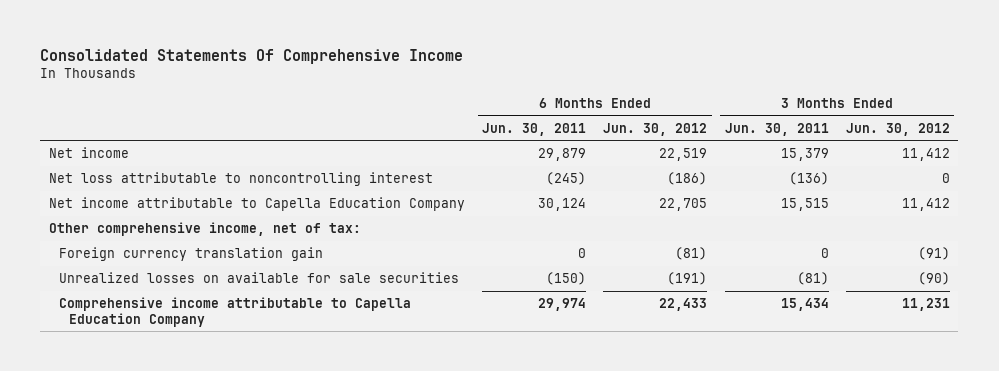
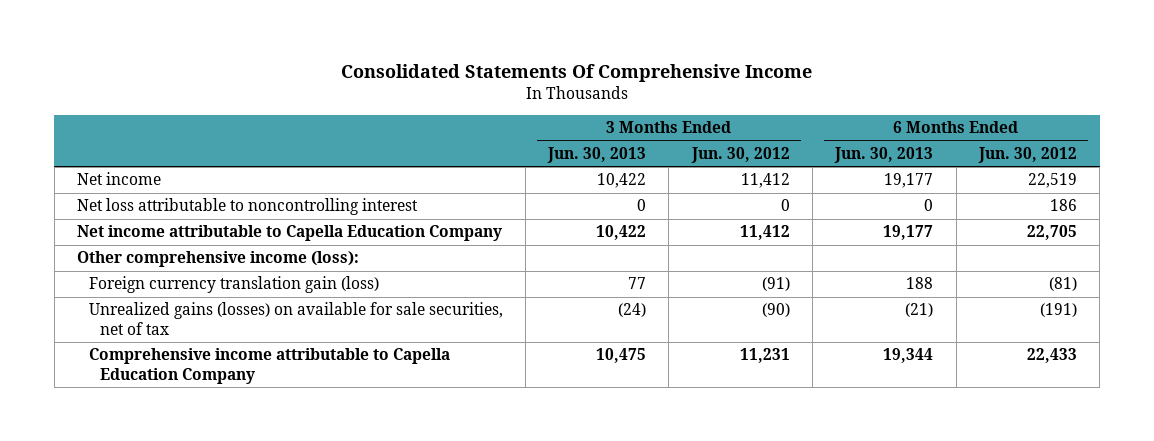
- | 6 Months Ended Jun. 30, 2011 | 6 Months Ended Jun. 30, 2012 | 3 Months Ended Jun. 30, 2011 | 3 Months Ended Jun. 30, 2012
+ | 3 Months Ended Jun. 30, 2013 | 3 Months Ended Jun. 30, 2012 | 6 Months Ended Jun. 30, 2013 | 6 Months Ended Jun. 30, 2012
- Net loss attributable to noncontrolling interest | (245) | (186) | (136) | 0
+ Net loss attributable to noncontrolling interest | 0 | 0 | 0 | 186
- Other comprehensive income, net of tax:
- Foreign currency translation gain | 0 | (81) | 0 | (91)
- Unrealized losses on available for sale securities | (150) | (191) | (81) | (90)
+ Other comprehensive income (loss):
+ Foreign currency translation gain (loss) | 77 | (91) | 188 | (81)
+ Unrealized gains (losses) on available for sale securities, net of tax | (24) | (90) | (21) | (191)

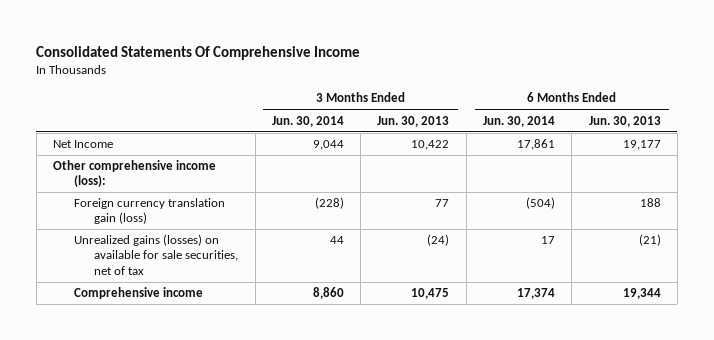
- | 3 Months Ended Jun. 30, 2013 | 3 Months Ended Jun. 30, 2012 | 6 Months Ended Jun. 30, 2013 | 6 Months Ended Jun. 30, 2012
+ | 3 Months Ended Jun. 30, 2014 | 3 Months Ended Jun. 30, 2013 | 6 Months Ended Jun. 30, 2014 | 6 Months Ended Jun. 30, 2013
- Net income | 10,422 | 11,412 | 19,177 | 22,519
- Net loss attributable to noncontrolling interest | 0 | 0 | 0 | 186
- Net income attributable to Capella Education Company | 10,422 | 11,412 | 19,177 | 22,705
+ Net Income | 9,044 | 10,422 | 17,861 | 19,177
- Comprehensive income attributable to Capella Education Company | 10,475 | 11,231 | 19,344 | 22,433
+ Comprehensive income | 8,860 | 10,475 | 17,374 | 19,344

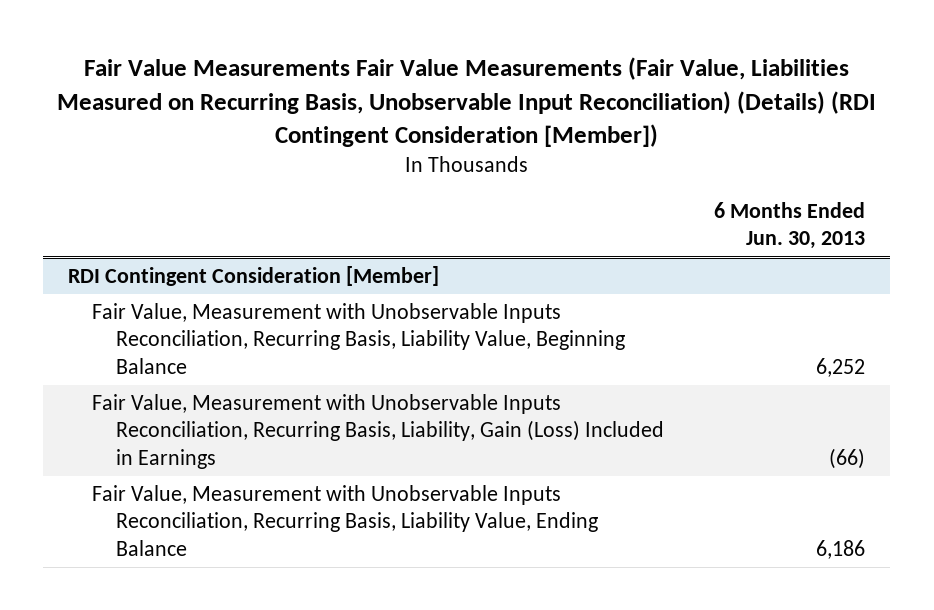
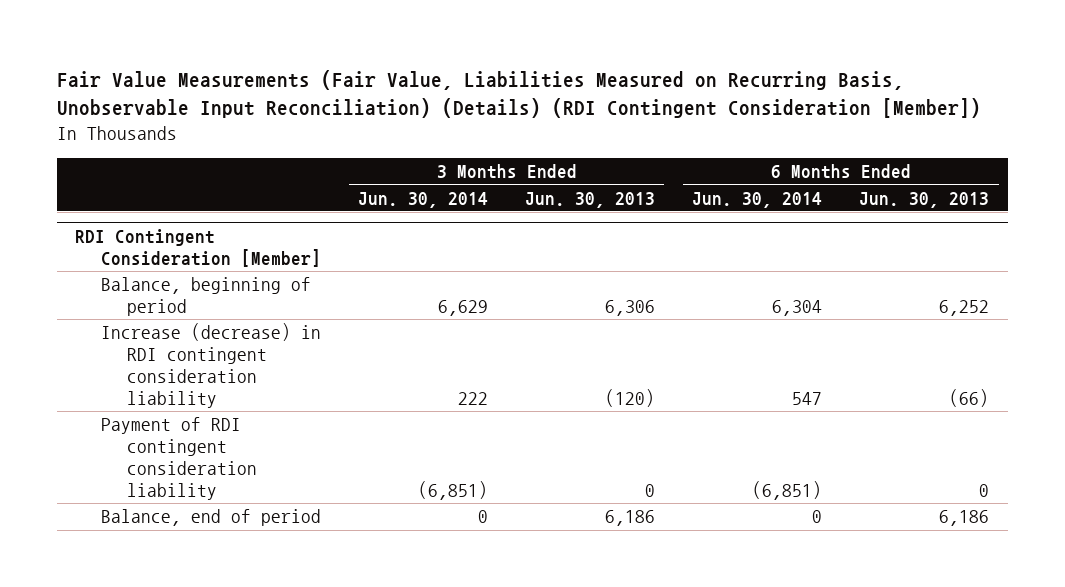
- Fair Value Measurements Fair Value Measurements (Fair Value, Liabilities Measured on Recurring Basis, Unobservable Input Reconciliation) (Details) (RDI Contingent Consideration [Member])
+ Fair Value Measurements (Fair Value, Liabilities Measured on Recurring Basis, Unobservable Input Reconciliation) (Details) (RDI Contingent Consideration [Member])
- | 6 Months Ended Jun. 30, 2013
+ | 3 Months Ended Jun. 30, 2014 | 3 Months Ended Jun. 30, 2013 | 6 Months Ended Jun. 30, 2014 | 6 Months Ended Jun. 30, 2013
@ RDI Contingent Consideration [Member]
- Fair Value, Measurement with Unobservable Inputs Reconciliation, Recurring Basis, Liability Value, Beginning Balance | 6,252
- Fair Value, Measurement with Unobservable Inputs Reconciliation, Recurring Basis, Liability, Gain (Loss) Included in Earnings | (66)
- Fair Value, Measurement with Unobservable Inputs Reconciliation, Recurring Basis, Liability Value, Ending Balance | 6,186
+ Balance, beginning of period | 6,629 | 6,306 | 6,304 | 6,252
+ Increase (decrease) in RDI contingent consideration liability | 222 | (120) | 547 | (66)
+ Payment of RDI contingent consideration liability | (6,851) | 0 | (6,851) | 0
+ Balance, end of period | 0 | 6,186 | 0 | 6,186

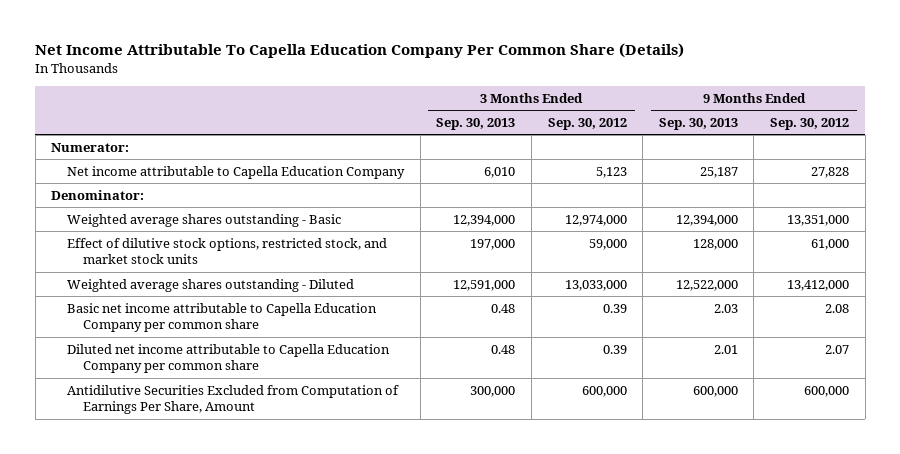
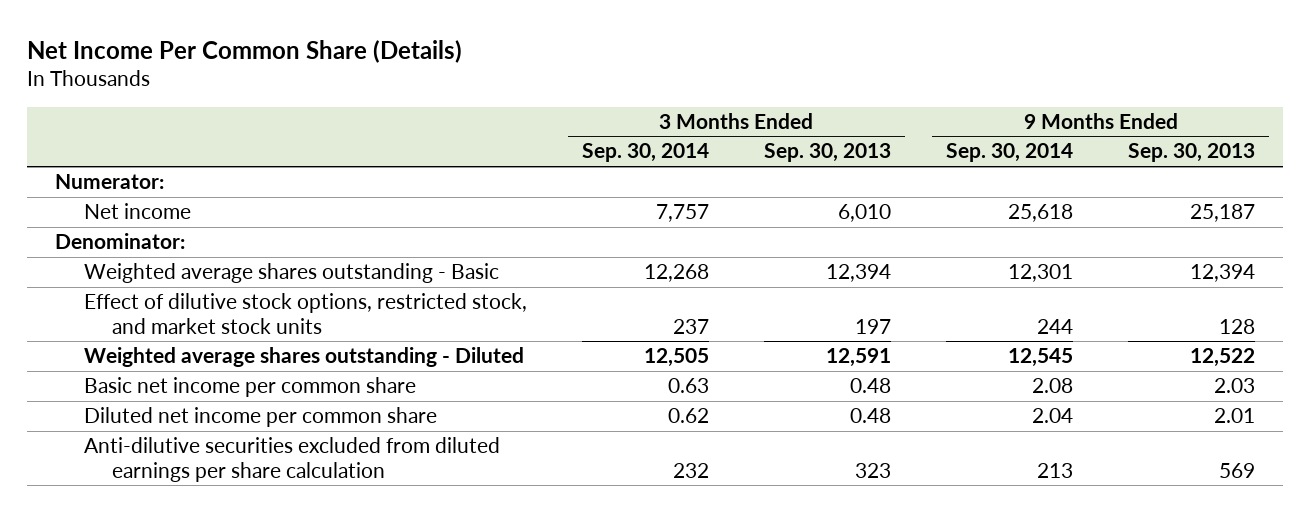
- Net Income Attributable To Capella Education Company Per Common Share (Details)
+ Net Income Per Common Share (Details)
- | 3 Months Ended Sep. 30, 2013 | 3 Months Ended Sep. 30, 2012 | 9 Months Ended Sep. 30, 2013 | 9 Months Ended Sep. 30, 2012
+ | 3 Months Ended Sep. 30, 2014 | 3 Months Ended Sep. 30, 2013 | 9 Months Ended Sep. 30, 2014 | 9 Months Ended Sep. 30, 2013
- Net income attributable to Capella Education Company | 6,010 | 5,123 | 25,187 | 27,828
+ Net income | 7,757 | 6,010 | 25,618 | 25,187
- Weighted average shares outstanding - Basic | 12,394,000 | 12,974,000 | 12,394,000 | 13,351,000
- Effect of dilutive stock options, restricted stock, and market stock units | 197,000 | 59,000 | 128,000 | 61,000
- Weighted average shares outstanding - Diluted | 12,591,000 | 13,033,000 | 12,522,000 | 13,412,000
- Basic net income attributable to Capella Education Company per common share | 0.48 | 0.39 | 2.03 | 2.08
- Diluted net income attributable to Capella Education Company per common share | 0.48 | 0.39 | 2.01 | 2.07
- Antidilutive Securities Excluded from Computation of Earnings Per Share, Amount | 300,000 | 600,000 | 600,000 | 600,000
+ Weighted average shares outstanding - Basic | 12,268 | 12,394 | 12,301 | 12,394
+ Effect of dilutive stock options, restricted stock, and market stock units | 237 | 197 | 244 | 128
+ Weighted average shares outstanding - Diluted | 12,505 | 12,591 | 12,545 | 12,522
+ Basic net income per common share | 0.63 | 0.48 | 2.08 | 2.03
+ Diluted net income per common share | 0.62 | 0.48 | 2.04 | 2.01
+ Anti-dilutive securities excluded from diluted earnings per share calculation | 232 | 323 | 213 | 569

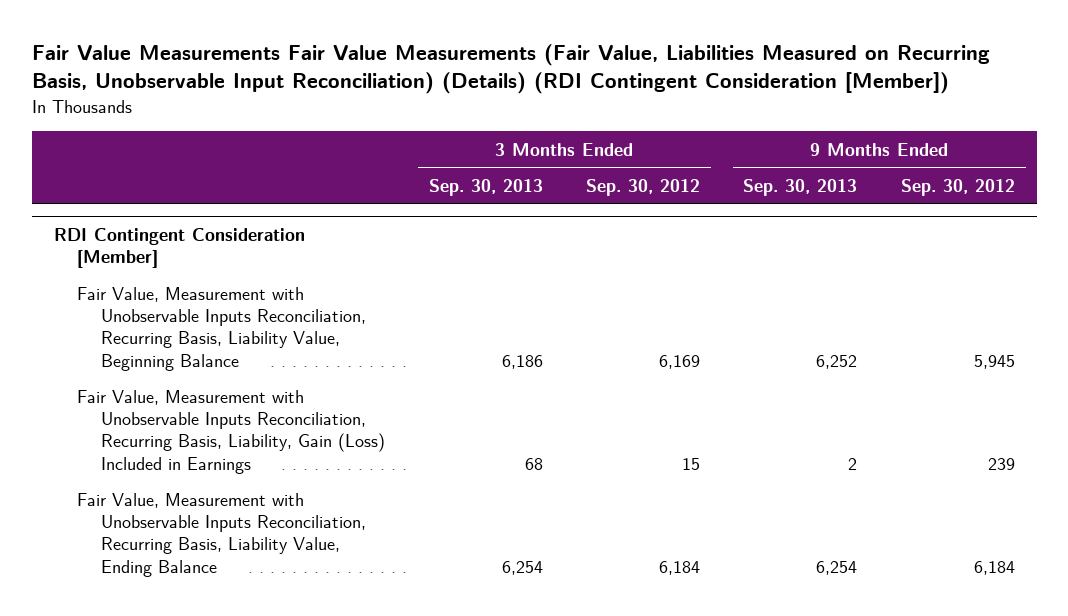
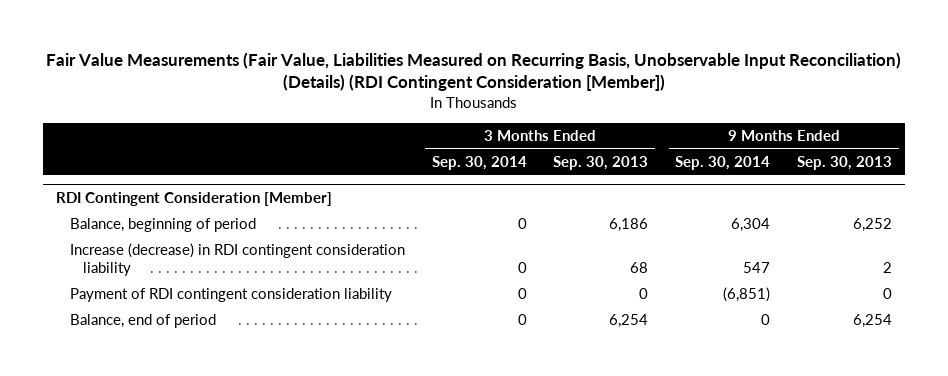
- Fair Value Measurements Fair Value Measurements (Fair Value, Liabilities Measured on Recurring Basis, Unobservable Input Reconciliation) (Details) (RDI Contingent Consideration [Member])
+ Fair Value Measurements (Fair Value, Liabilities Measured on Recurring Basis, Unobservable Input Reconciliation) (Details) (RDI Contingent Consideration [Member])
- | 3 Months Ended Sep. 30, 2013 | 3 Months Ended Sep. 30, 2012 | 9 Months Ended Sep. 30, 2013 | 9 Months Ended Sep. 30, 2012
+ | 3 Months Ended Sep. 30, 2014 | 3 Months Ended Sep. 30, 2013 | 9 Months Ended Sep. 30, 2014 | 9 Months Ended Sep. 30, 2013
@ RDI Contingent Consideration [Member]
- Fair Value, Measurement with Unobservable Inputs Reconciliation, Recurring Basis, Liability Value, Beginning Balance | 6,186 | 6,169 | 6,252 | 5,945
- Fair Value, Measurement with Unobservable Inputs Reconciliation, Recurring Basis, Liability, Gain (Loss) Included in Earnings | 68 | 15 | 2 | 239
- Fair Value, Measurement with Unobservable Inputs Reconciliation, Recurring Basis, Liability Value, Ending Balance | 6,254 | 6,184 | 6,254 | 6,184
+ Balance, beginning of period | 0 | 6,186 | 6,304 | 6,252
+ Increase (decrease) in RDI contingent consideration liability | 0 | 68 | 547 | 2
+ Payment of RDI contingent consideration liability | 0 | 0 | (6,851) | 0
+ Balance, end of period | 0 | 6,254 | 0 | 6,254

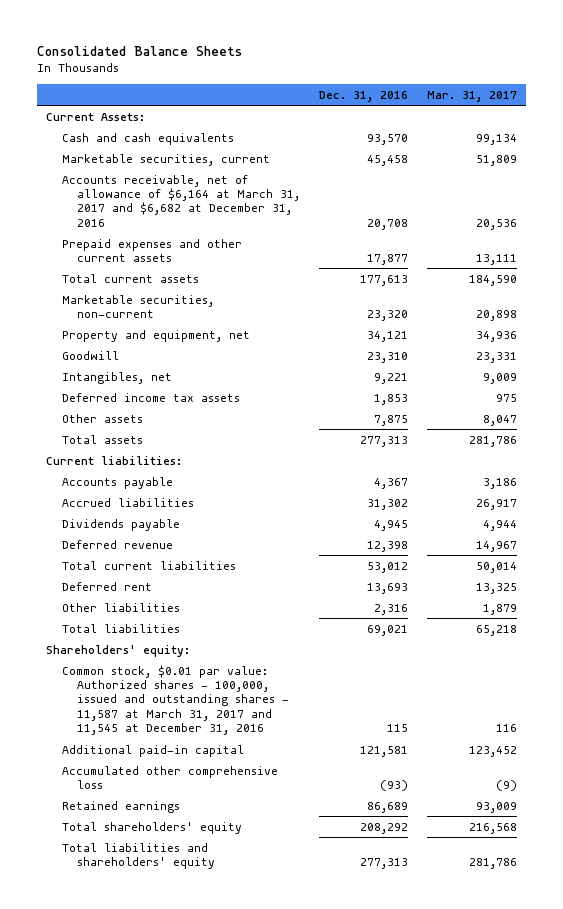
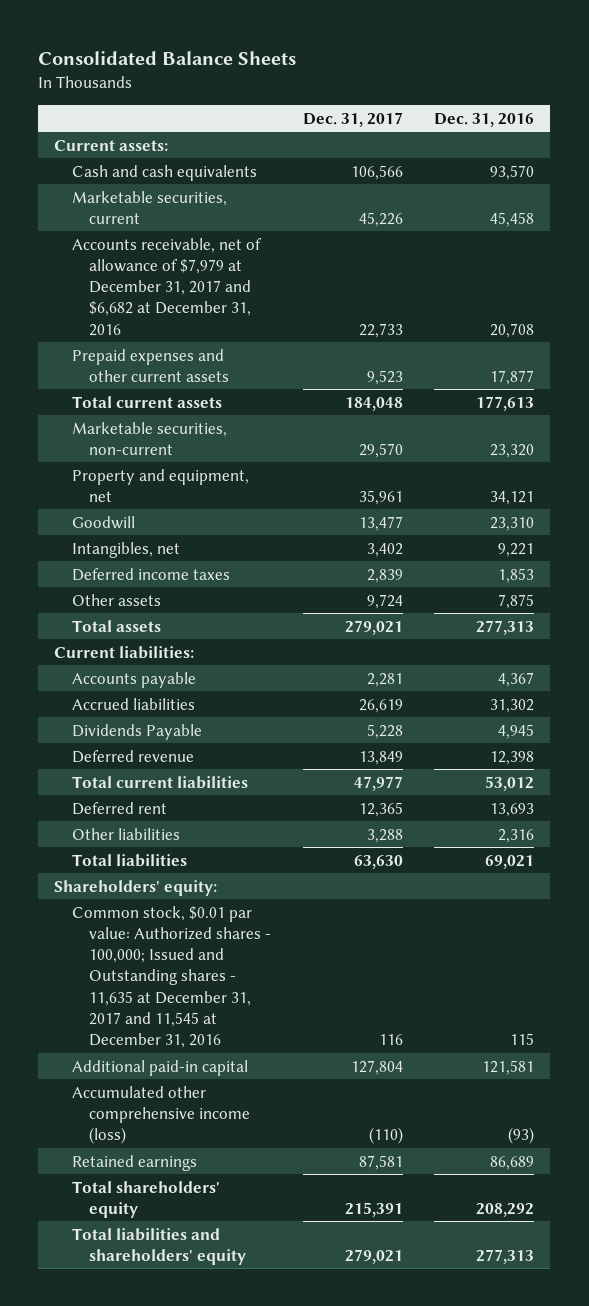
- | Dec. 31, 2016 | Mar. 31, 2017
+ | Dec. 31, 2017 | Dec. 31, 2016
- Current Assets:
+ Current assets:
- Accounts receivable, net of allowance of $6,164 at March 31, 2017 and $6,682 at December 31, 2016 | 20,708 | 20,536
+ Accounts receivable, net of allowance of $7,979 at December 31, 2017 and $6,682 at December 31, 2016 | 22,733 | 20,708
- Deferred income tax assets | 1,853 | 975
+ Deferred income taxes | 2,839 | 1,853
- Dividends payable | 4,945 | 4,944
+ Dividends Payable | 5,228 | 4,945
- Common stock, $0.01 par value: Authorized shares - 100,000, issued and outstanding shares - 11,587 at March 31, 2017 and 11,545 at December 31, 2016 | 115 | 116
+ Common stock, $0.01 par value: Authorized shares - 100,000; Issued and Outstanding shares - 11,635 at December 31, 2017 and 11,545 at December 31, 2016 | 116 | 115
- Accumulated other comprehensive loss | (93) | (9)
+ Accumulated other comprehensive income (loss) | (110) | (93)

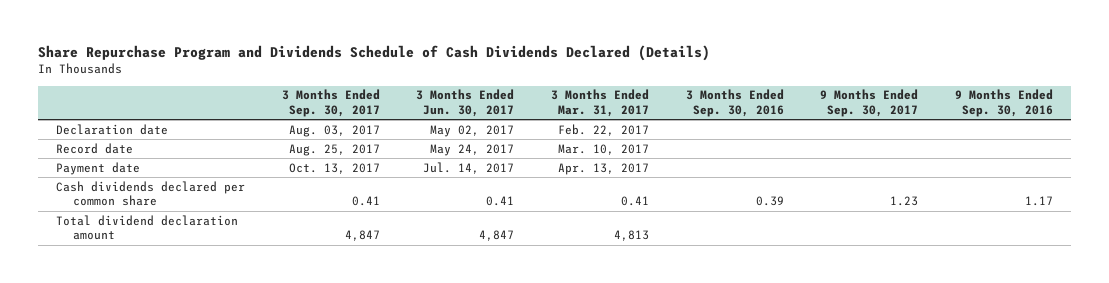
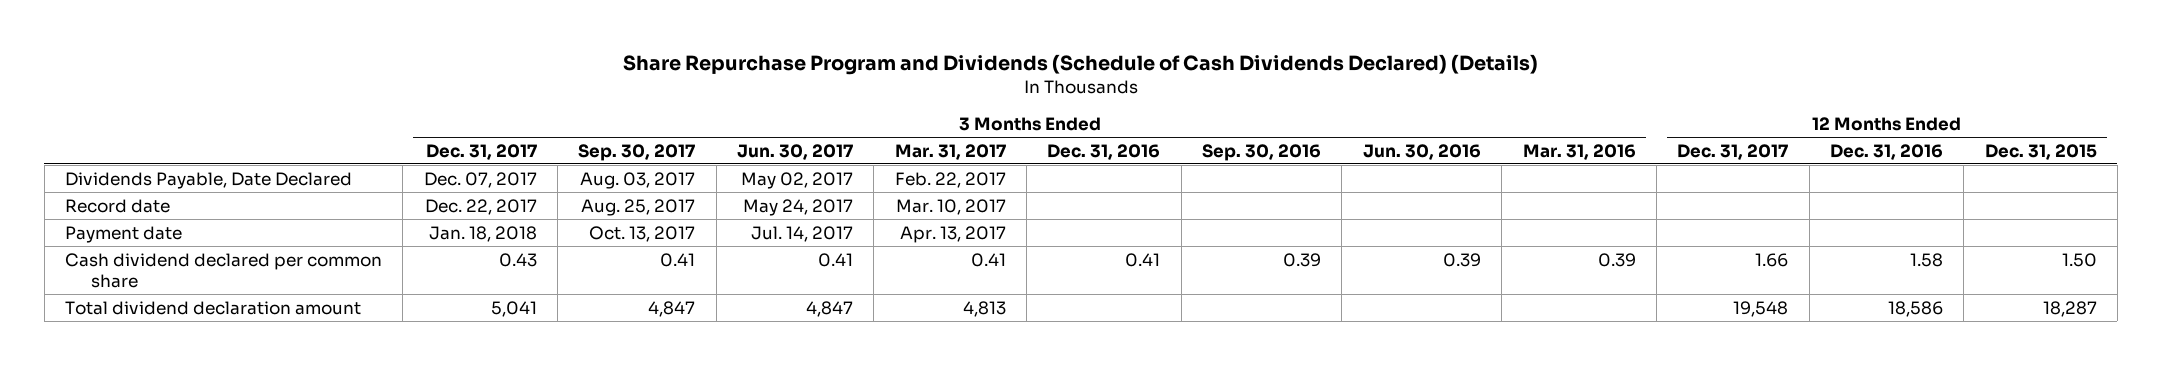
- Share Repurchase Program and Dividends Schedule of Cash Dividends Declared (Details)
+ Share Repurchase Program and Dividends (Schedule of Cash Dividends Declared) (Details)
- | 3 Months Ended Sep. 30, 2017 | 3 Months Ended Jun. 30, 2017 | 3 Months Ended Mar. 31, 2017 | 3 Months Ended Sep. 30, 2016 | 9 Months Ended Sep. 30, 2017 | 9 Months Ended Sep. 30, 2016
+ | 3 Months Ended Dec. 31, 2017 | 3 Months Ended Sep. 30, 2017 | 3 Months Ended Jun. 30, 2017 | 3 Months Ended Mar. 31, 2017 | 3 Months Ended Dec. 31, 2016 | 3 Months Ended Sep. 30, 2016 | 3 Months Ended Jun. 30, 2016 | 3 Months Ended Mar. 31, 2016 | 12 Months Ended Dec. 31, 2017 | 12 Months Ended Dec. 31, 2016 | 12 Months Ended Dec. 31, 2015
- Declaration date | Aug. 03, 2017 | May 02, 2017 | Feb. 22, 2017 | | |
+ Dividends Payable, Date Declared | Dec. 07, 2017 | Aug. 03, 2017 | May 02, 2017 | Feb. 22, 2017 | | | | | | |
- Cash dividends declared per common share | 0.41 | 0.41 | 0.41 | 0.39 | 1.23 | 1.17
+ Cash dividend declared per common share | 0.43 | 0.41 | 0.41 | 0.41 | 0.41 | 0.39 | 0.39 | 0.39 | 1.66 | 1.58 | 1.50

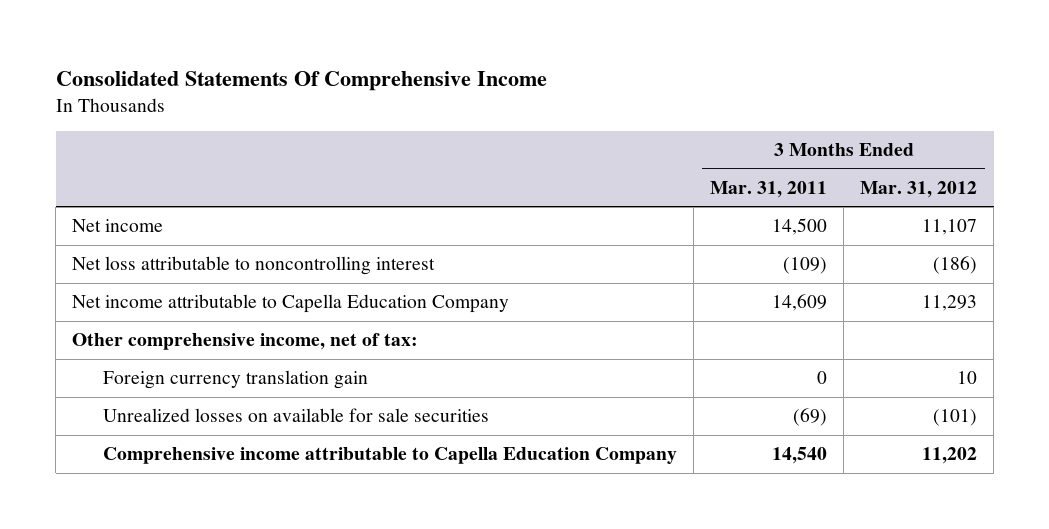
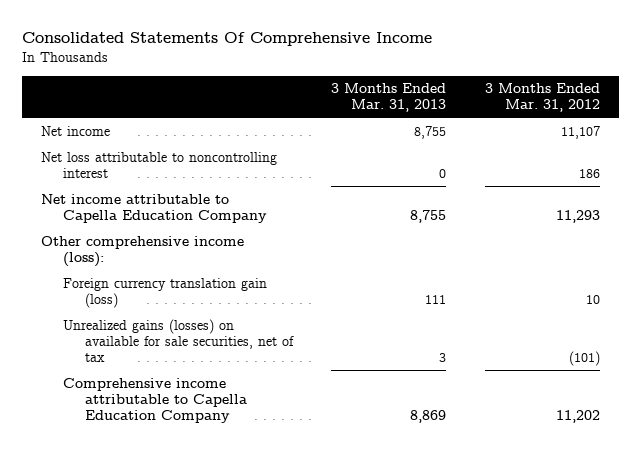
- | 3 Months Ended Mar. 31, 2011 | 3 Months Ended Mar. 31, 2012
+ | 3 Months Ended Mar. 31, 2013 | 3 Months Ended Mar. 31, 2012
- Net loss attributable to noncontrolling interest | (109) | (186)
+ Net loss attributable to noncontrolling interest | 0 | 186
- Other comprehensive income, net of tax:
- Foreign currency translation gain | 0 | 10
- Unrealized losses on available for sale securities | (69) | (101)
+ Other comprehensive income (loss):
+ Foreign currency translation gain (loss) | 111 | 10
+ Unrealized gains (losses) on available for sale securities, net of tax | 3 | (101)

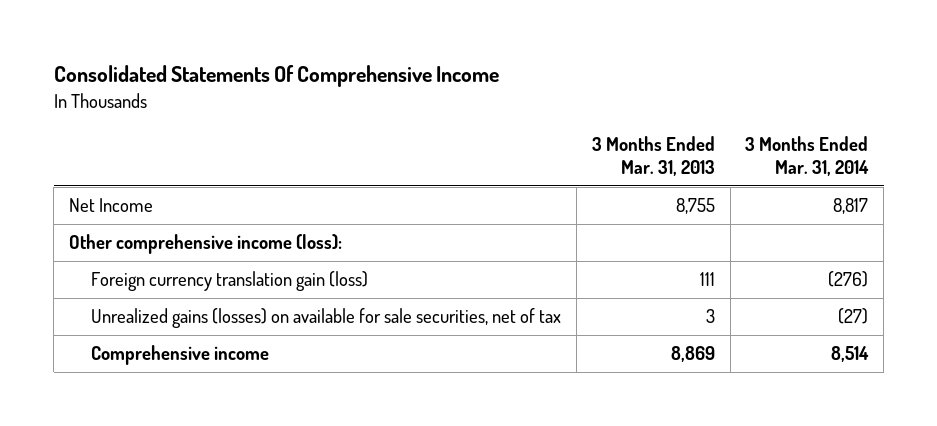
- | 3 Months Ended Mar. 31, 2013 | 3 Months Ended Mar. 31, 2012
+ | 3 Months Ended Mar. 31, 2013 | 3 Months Ended Mar. 31, 2014
- Net income | 8,755 | 11,107
- Net loss attributable to noncontrolling interest | 0 | 186
- Net income attributable to Capella Education Company | 8,755 | 11,293
+ Net Income | 8,755 | 8,817
- Comprehensive income attributable to Capella Education Company | 8,869 | 11,202
+ Comprehensive income | 8,869 | 8,514

